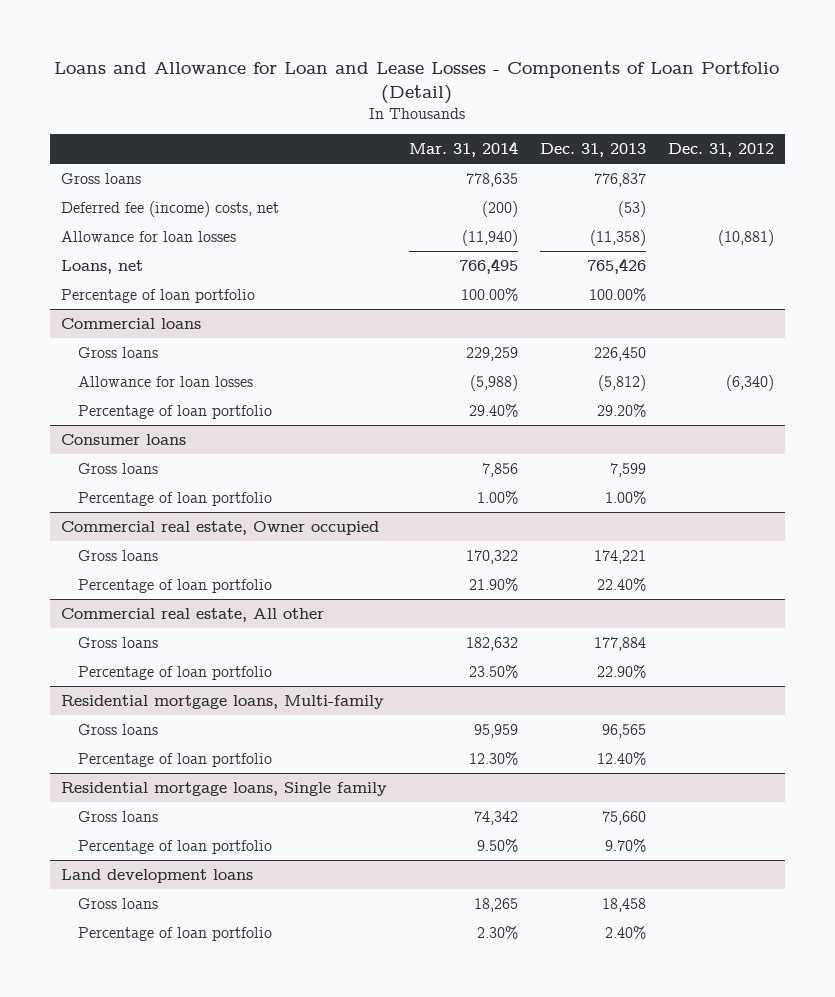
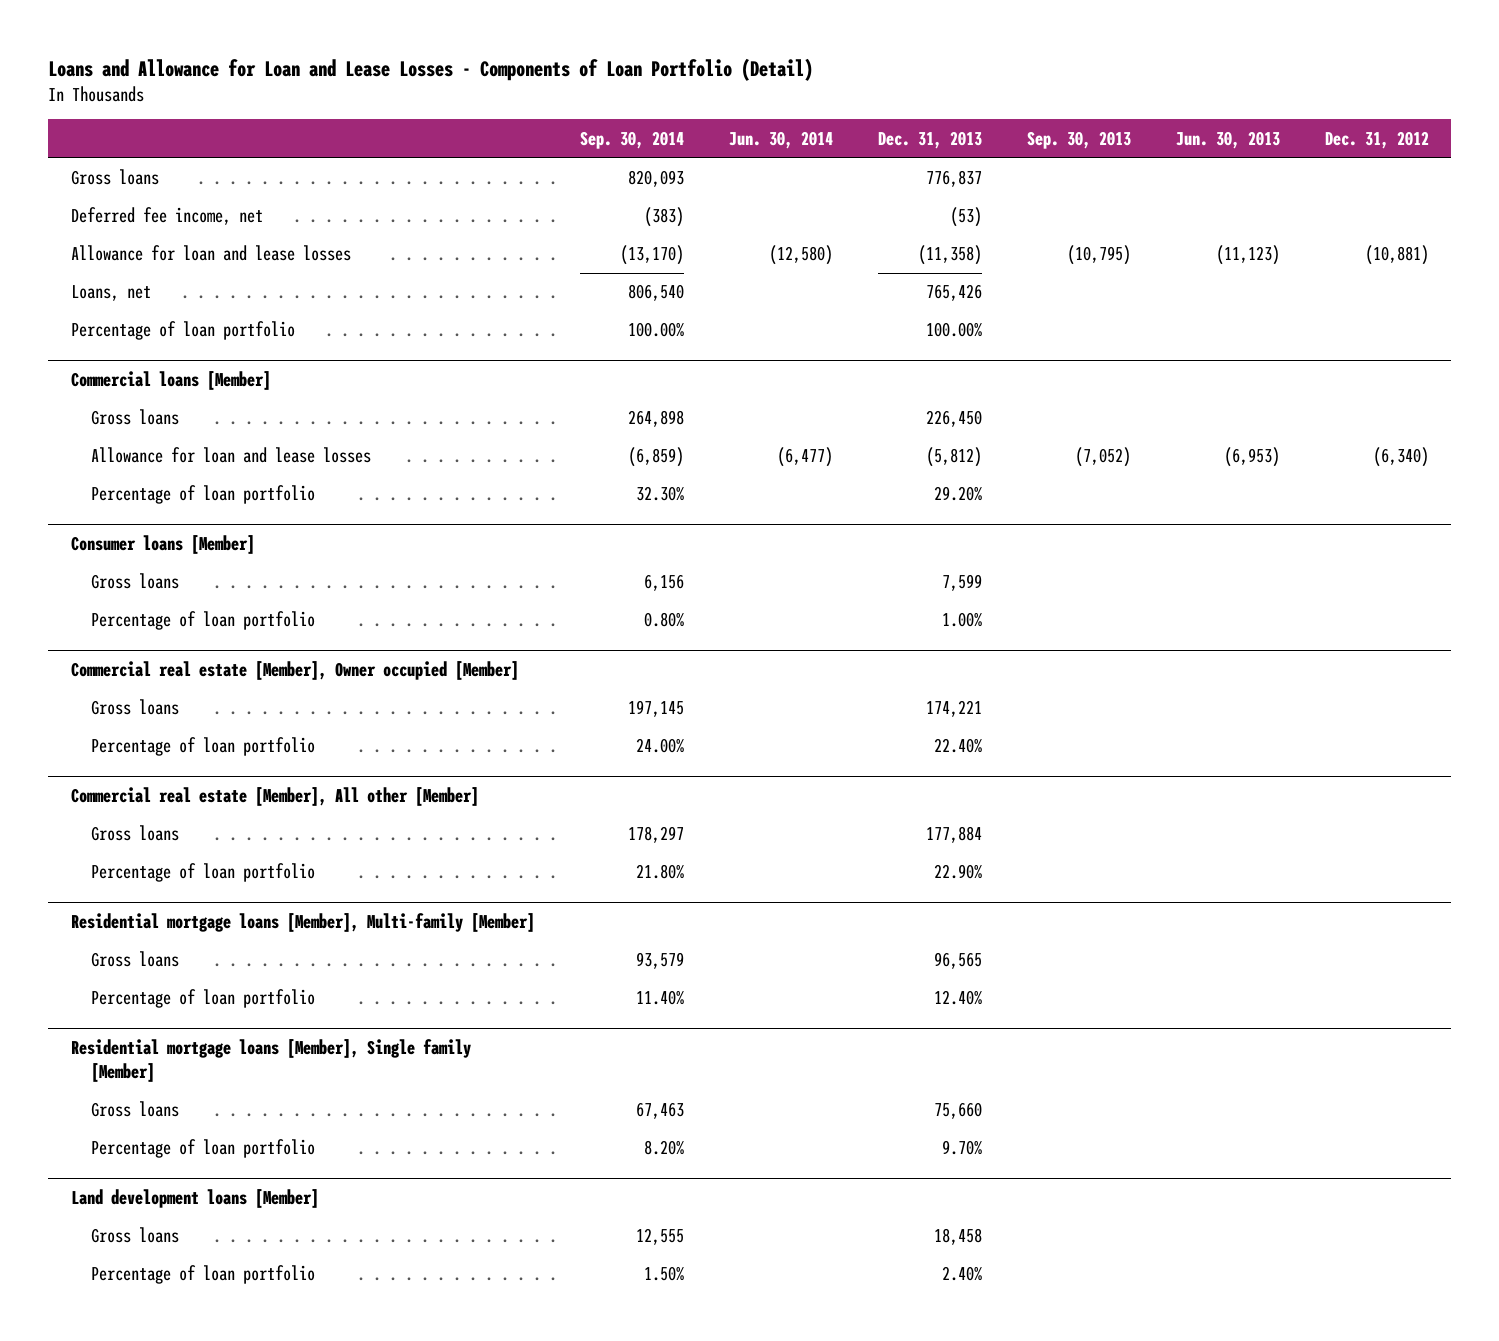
- | Mar. 31, 2014 | Dec. 31, 2013 | Dec. 31, 2012
+ | Sep. 30, 2014 | Jun. 30, 2014 | Dec. 31, 2013 | Sep. 30, 2013 | Jun. 30, 2013 | Dec. 31, 2012
- Deferred fee (income) costs, net | (200) | (53) |
- Allowance for loan losses | (11,940) | (11,358) | (10,881)
+ Deferred fee income, net | (383) | | (53) | | |
+ Allowance for loan and lease losses | (13,170) | (12,580) | (11,358) | (10,795) | (11,123) | (10,881)
- Commercial loans
+ Commercial loans [Member]
- Allowance for loan losses | (5,988) | (5,812) | (6,340)
+ Allowance for loan and lease losses | (6,859) | (6,477) | (5,812) | (7,052) | (6,953) | (6,340)
- Consumer loans
+ Consumer loans [Member]
- Commercial real estate, Owner occupied
+ Commercial real estate [Member], Owner occupied [Member]
- Commercial real estate, All other
+ Commercial real estate [Member], All other [Member]
- Residential mortgage loans, Multi-family
+ Residential mortgage loans [Member], Multi-family [Member]
- Residential mortgage loans, Single family
+ Residential mortgage loans [Member], Single family [Member]
- Land development loans
+ Land development loans [Member]

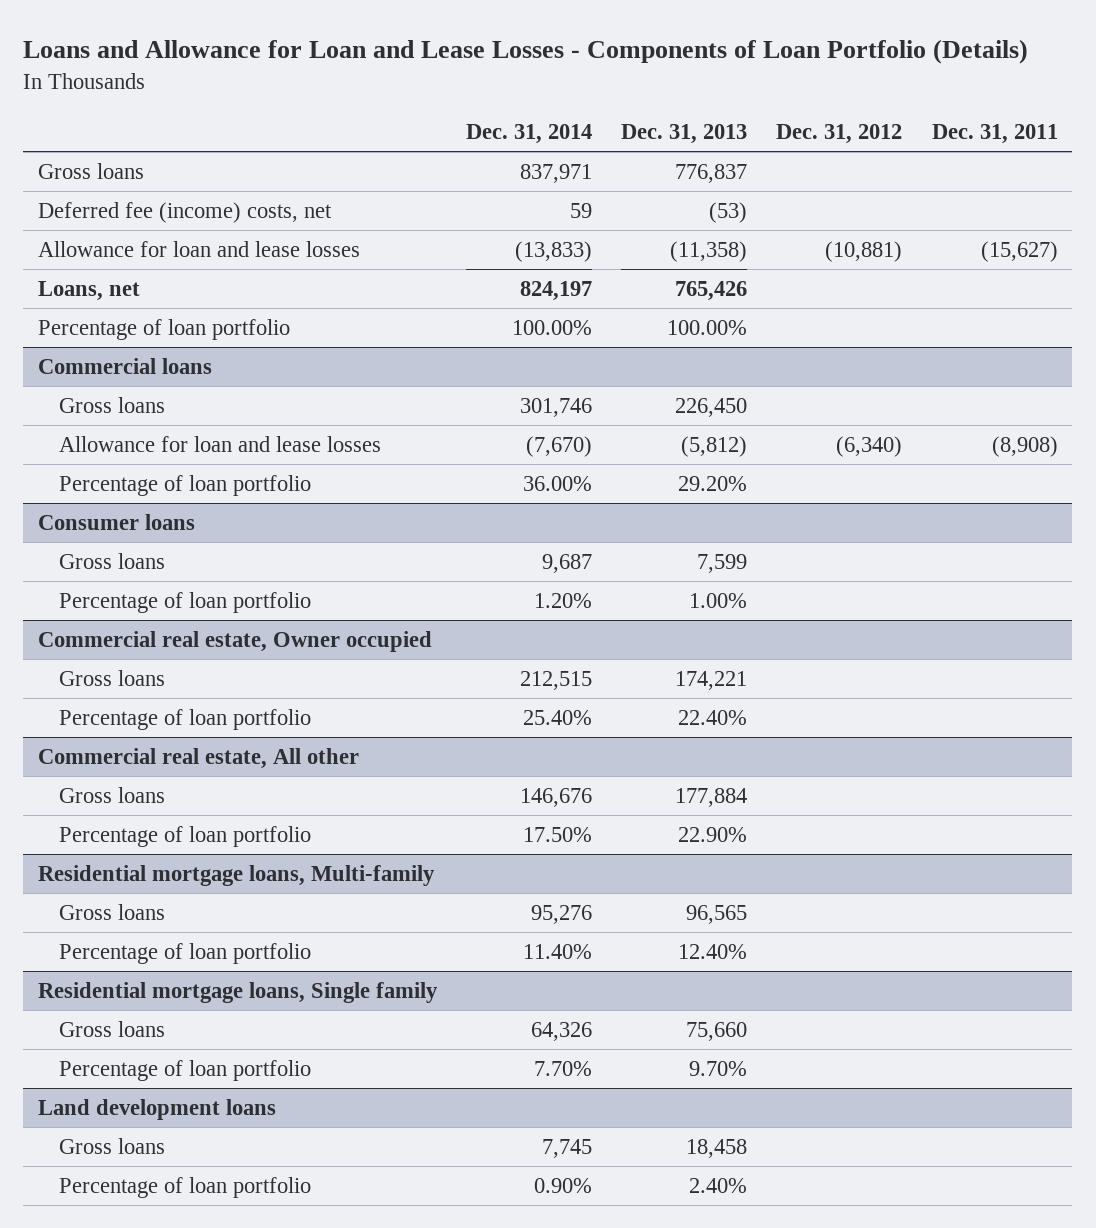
- Loans and Allowance for Loan and Lease Losses - Components of Loan Portfolio (Detail)
+ Loans and Allowance for Loan and Lease Losses - Components of Loan Portfolio (Details)
- | Sep. 30, 2014 | Jun. 30, 2014 | Dec. 31, 2013 | Sep. 30, 2013 | Jun. 30, 2013 | Dec. 31, 2012
+ | Dec. 31, 2014 | Dec. 31, 2013 | Dec. 31, 2012 | Dec. 31, 2011
- Deferred fee income, net | (383) | | (53) | | |
+ Deferred fee (income) costs, net | 59 | (53) | |
- Commercial loans [Member]
+ Commercial loans
- Consumer loans [Member]
+ Consumer loans
- Commercial real estate [Member], Owner occupied [Member]
+ Commercial real estate, Owner occupied
- Commercial real estate [Member], All other [Member]
+ Commercial real estate, All other
- Residential mortgage loans [Member], Multi-family [Member]
+ Residential mortgage loans, Multi-family
- Residential mortgage loans [Member], Single family [Member]
+ Residential mortgage loans, Single family
- Land development loans [Member]
+ Land development loans

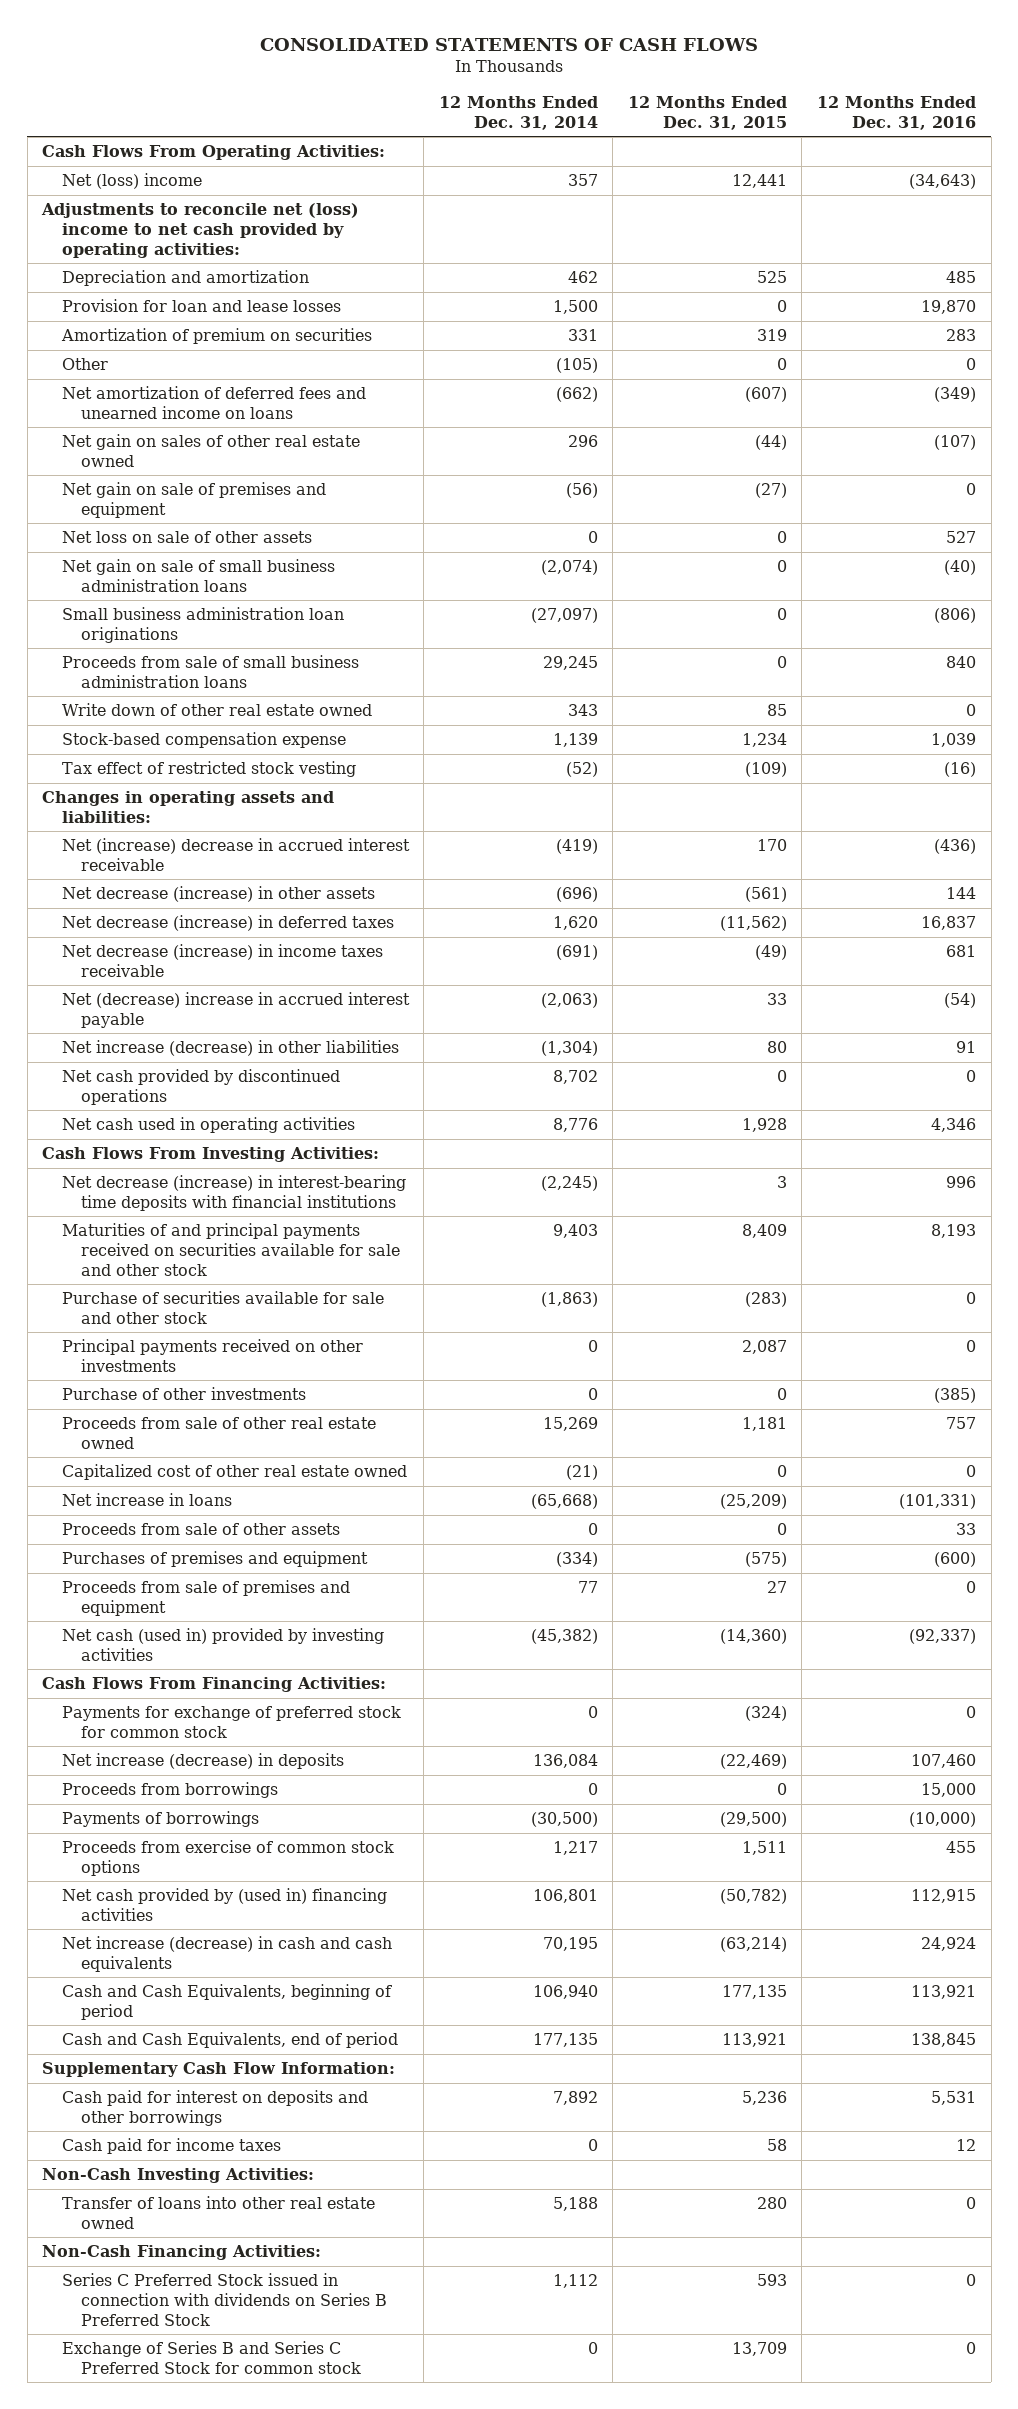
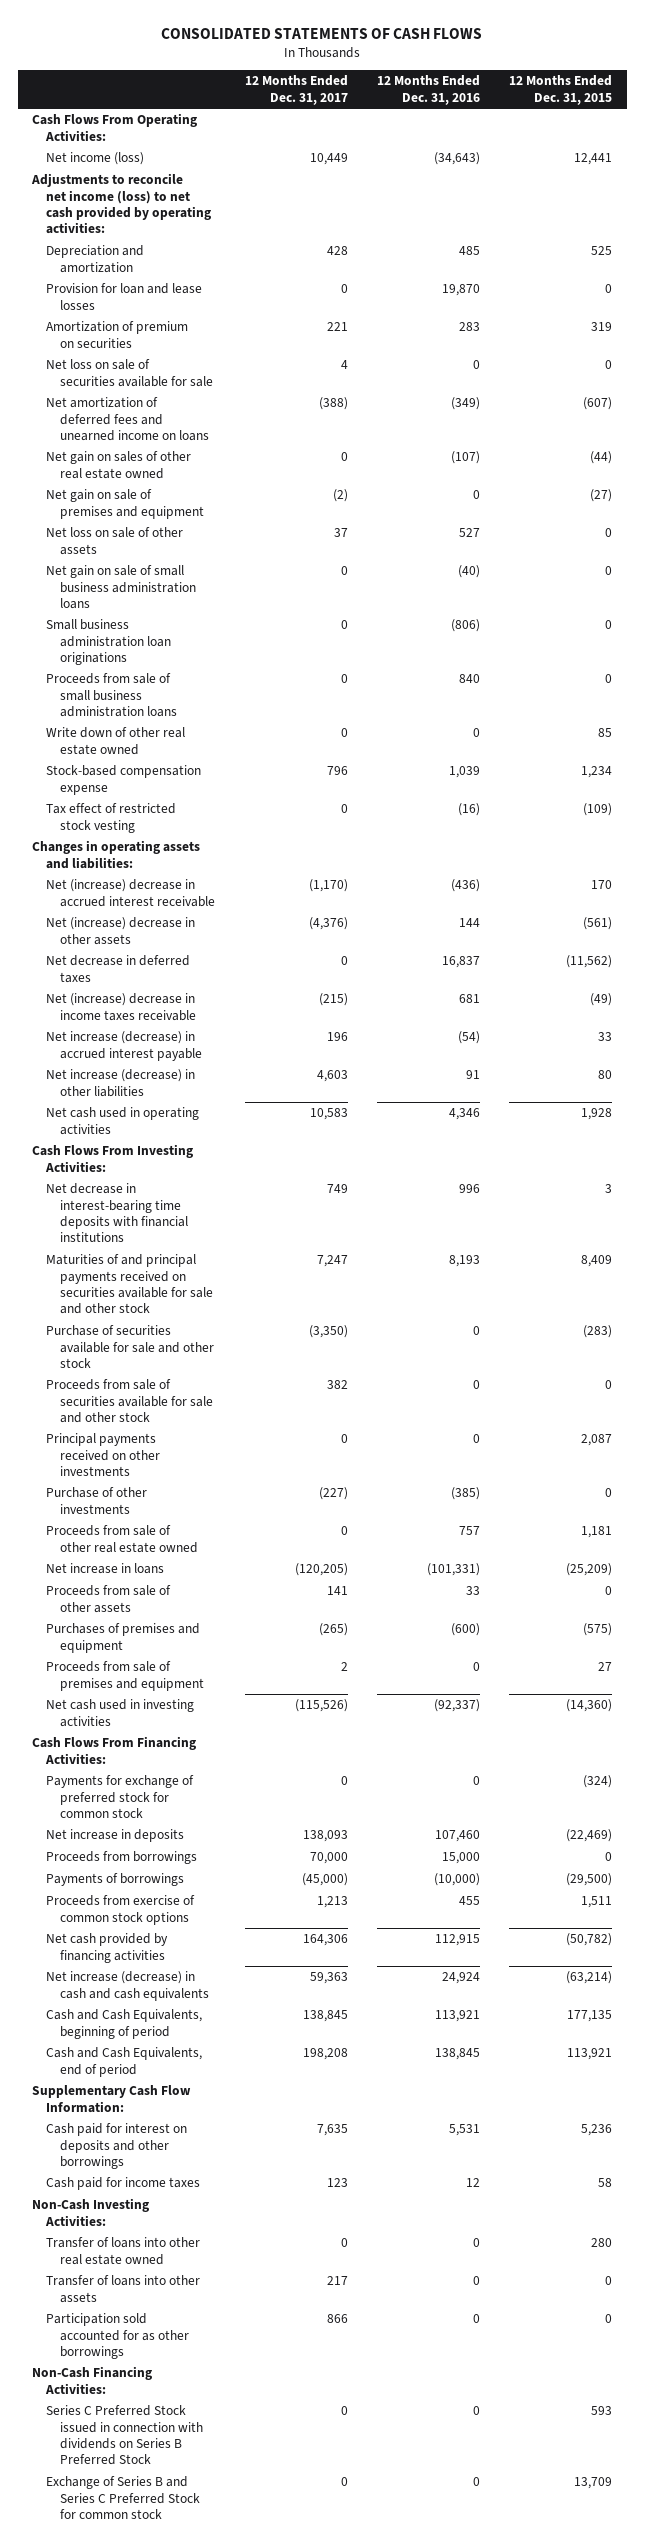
- | 12 Months Ended Dec. 31, 2014 | 12 Months Ended Dec. 31, 2015 | 12 Months Ended Dec. 31, 2016
+ | 12 Months Ended Dec. 31, 2017 | 12 Months Ended Dec. 31, 2016 | 12 Months Ended Dec. 31, 2015
- Net (loss) income | 357 | 12,441 | (34,643)
- Adjustments to reconcile net (loss) income to net cash provided by operating activities:
+ Net income (loss) | 10,449 | (34,643) | 12,441
+ Adjustments to reconcile net income (loss) to net cash provided by operating activities:
- Other | (105) | 0 | 0
+ Net loss on sale of securities available for sale | 4 | 0 | 0
- Net decrease (increase) in other assets | (696) | (561) | 144
- Net decrease (increase) in deferred taxes | 1,620 | (11,562) | 16,837
- Net decrease (increase) in income taxes receivable | (691) | (49) | 681
- Net (decrease) increase in accrued interest payable | (2,063) | 33 | (54)
+ Net (increase) decrease in other assets | (4,376) | 144 | (561)
+ Net decrease in deferred taxes | 0 | 16,837 | (11,562)
+ Net (increase) decrease in income taxes receivable | (215) | 681 | (49)
+ Net increase (decrease) in accrued interest payable | 196 | (54) | 33
- Net cash provided by discontinued operations | 8,702 | 0 | 0
- Net decrease (increase) in interest-bearing time deposits with financial institutions | (2,245) | 3 | 996
+ Net decrease in interest-bearing time deposits with financial institutions | 749 | 996 | 3
+ Proceeds from sale of securities available for sale and other stock | 382 | 0 | 0
- Capitalized cost of other real estate owned | (21) | 0 | 0
- Net cash (used in) provided by investing activities | (45,382) | (14,360) | (92,337)
+ Net cash used in investing activities | (115,526) | (92,337) | (14,360)
- Net increase (decrease) in deposits | 136,084 | (22,469) | 107,460
+ Net increase in deposits | 138,093 | 107,460 | (22,469)
- Net cash provided by (used in) financing activities | 106,801 | (50,782) | 112,915
+ Net cash provided by financing activities | 164,306 | 112,915 | (50,782)
+ Transfer of loans into other assets | 217 | 0 | 0
+ Participation sold accounted for as other borrowings | 866 | 0 | 0

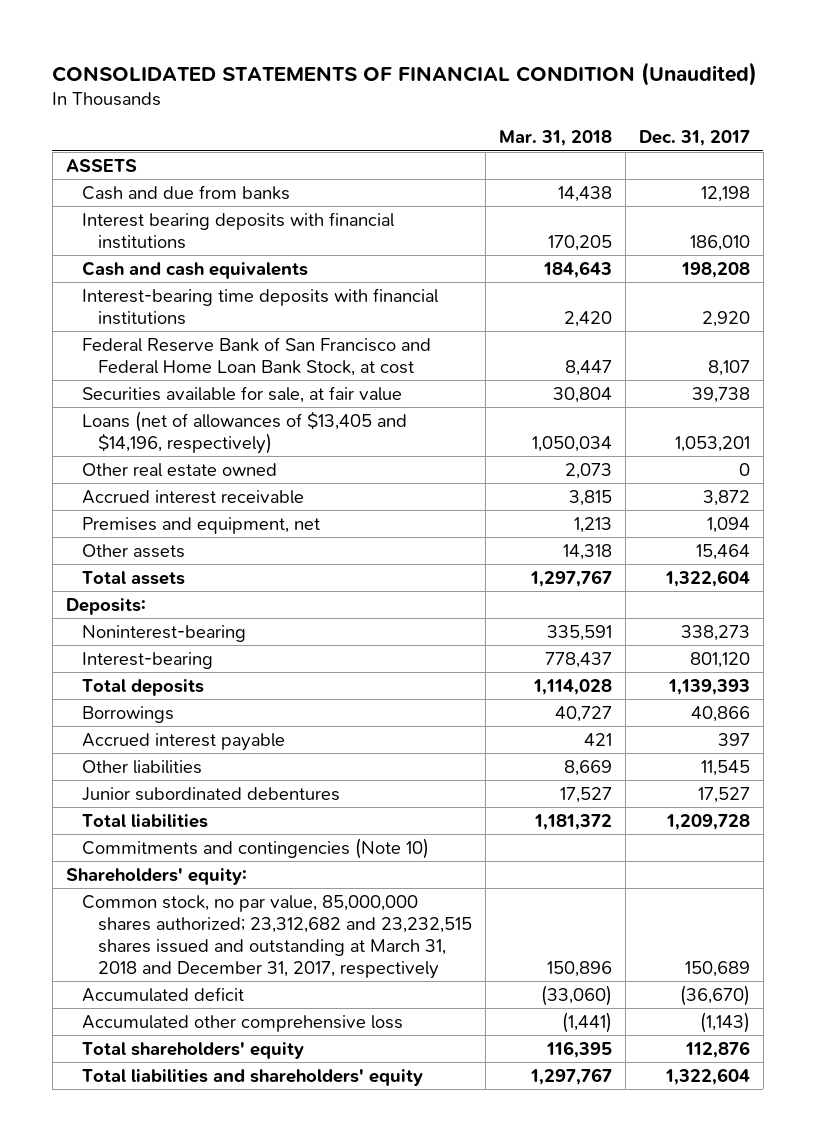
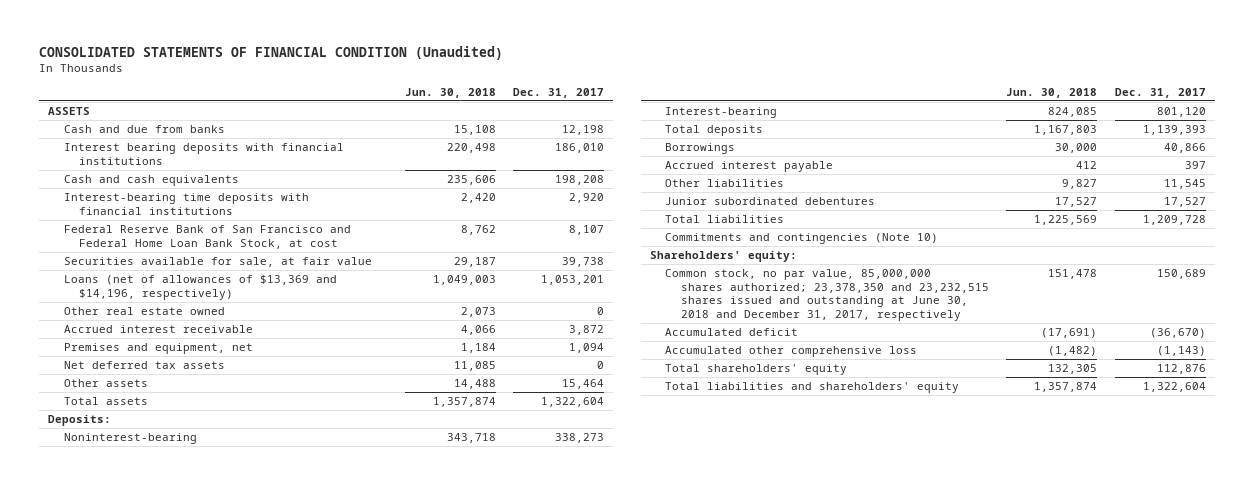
- | Mar. 31, 2018 | Dec. 31, 2017
+ | Jun. 30, 2018 | Dec. 31, 2017
- Loans (net of allowances of $13,405 and $14,196, respectively) | 1,050,034 | 1,053,201
+ Loans (net of allowances of $13,369 and $14,196, respectively) | 1,049,003 | 1,053,201
+ Net deferred tax assets | 11,085 | 0
- Common stock, no par value, 85,000,000 shares authorized; 23,312,682 and 23,232,515 shares issued and outstanding at March 31, 2018 and December 31, 2017, respectively | 150,896 | 150,689
+ Common stock, no par value, 85,000,000 shares authorized; 23,378,350 and 23,232,515 shares issued and outstanding at June 30, 2018 and December 31, 2017, respectively | 151,478 | 150,689

